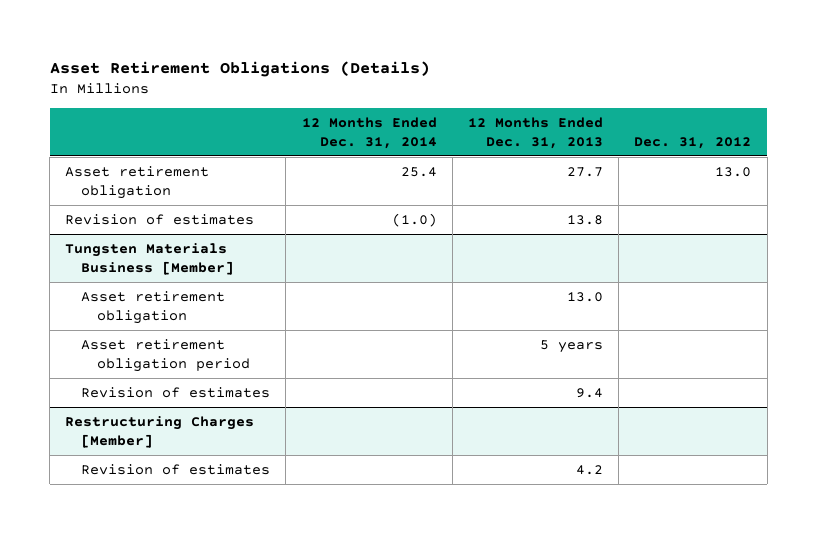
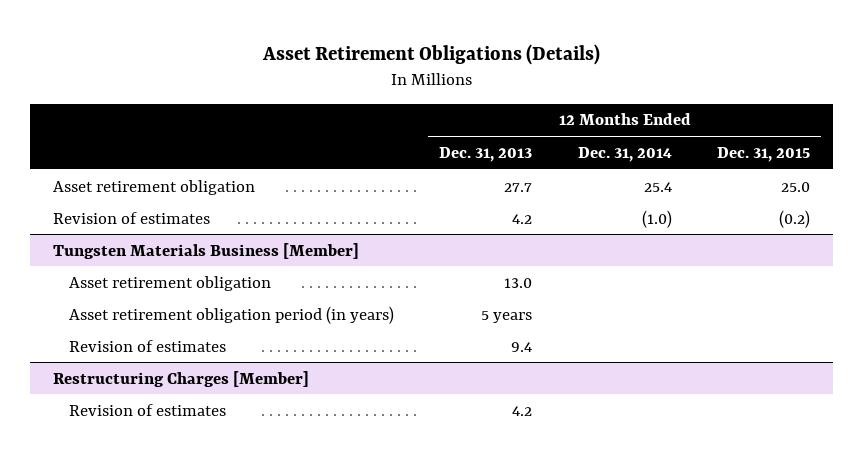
- | 12 Months Ended Dec. 31, 2014 | 12 Months Ended Dec. 31, 2013 | Dec. 31, 2012
+ | 12 Months Ended Dec. 31, 2013 | 12 Months Ended Dec. 31, 2014 | 12 Months Ended Dec. 31, 2015
- Revision of estimates | (1.0) | 13.8 |
+ Revision of estimates | 4.2 | (1.0) | (0.2)
@ Tungsten Materials Business [Member]
- Asset retirement obligation period | | 5 years |
+ Asset retirement obligation period (in years) | 5 years | |

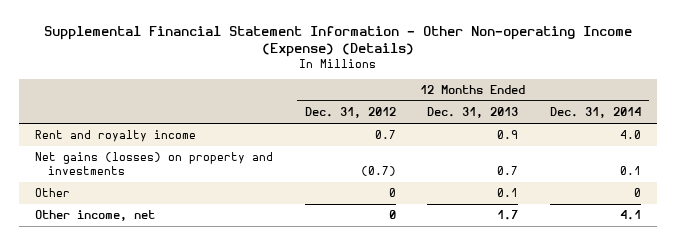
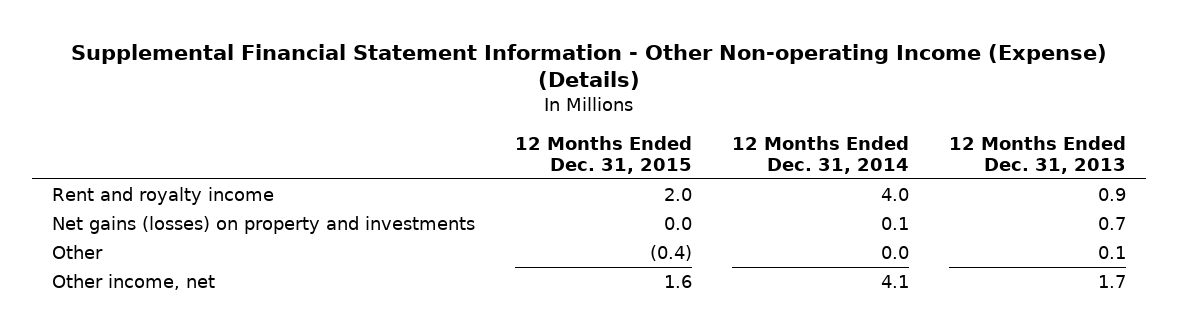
- | 12 Months Ended Dec. 31, 2012 | 12 Months Ended Dec. 31, 2013 | 12 Months Ended Dec. 31, 2014
+ | 12 Months Ended Dec. 31, 2015 | 12 Months Ended Dec. 31, 2014 | 12 Months Ended Dec. 31, 2013
- Other | 0 | 0.1 | 0
+ Other | (0.4) | 0.0 | 0.1

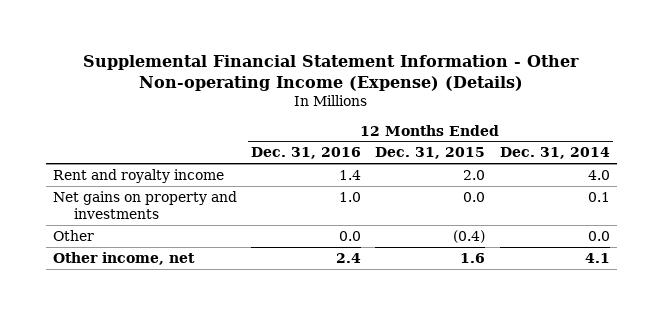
- | 12 Months Ended Dec. 31, 2015 | 12 Months Ended Dec. 31, 2014 | 12 Months Ended Dec. 31, 2013
+ | 12 Months Ended Dec. 31, 2016 | 12 Months Ended Dec. 31, 2015 | 12 Months Ended Dec. 31, 2014
- Net gains (losses) on property and investments | 0.0 | 0.1 | 0.7
+ Net gains on property and investments | 1.0 | 0.0 | 0.1

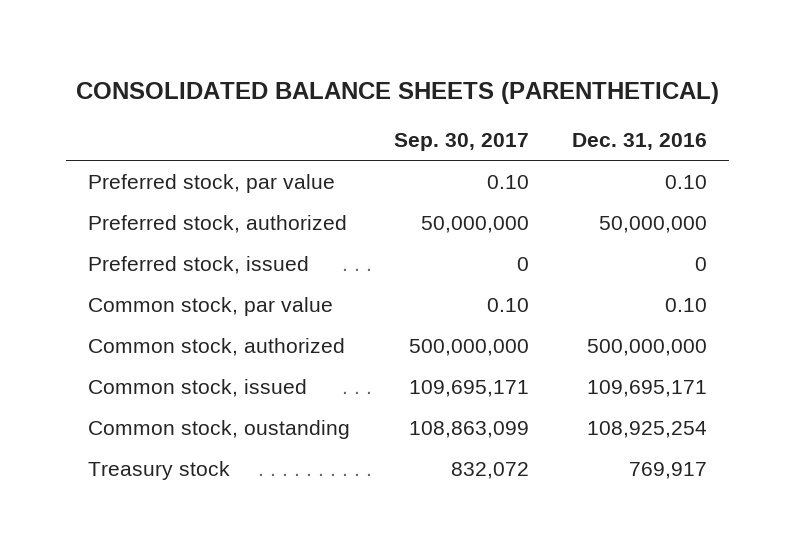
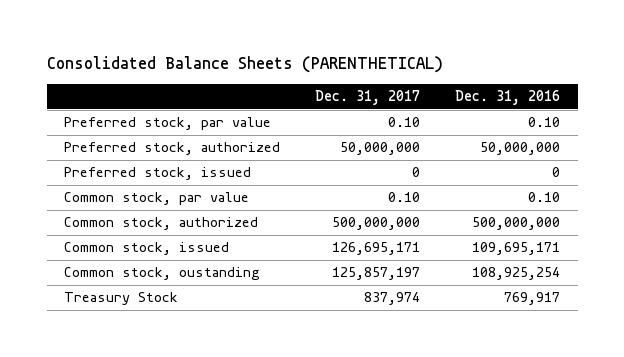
- CONSOLIDATED BALANCE SHEETS (PARENTHETICAL)
+ Consolidated Balance Sheets (PARENTHETICAL)
- | Sep. 30, 2017 | Dec. 31, 2016
+ | Dec. 31, 2017 | Dec. 31, 2016
- Treasury stock | 832,072 | 769,917
+ Treasury Stock | 837,974 | 769,917

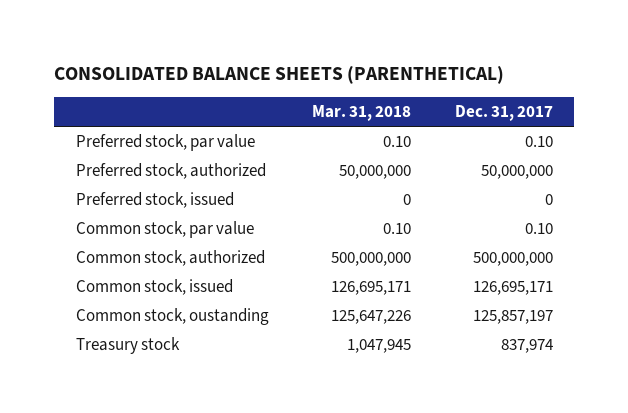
- Consolidated Balance Sheets (PARENTHETICAL)
+ CONSOLIDATED BALANCE SHEETS (PARENTHETICAL)
- | Dec. 31, 2017 | Dec. 31, 2016
+ | Mar. 31, 2018 | Dec. 31, 2017
- Treasury Stock | 837,974 | 769,917
+ Treasury stock | 1,047,945 | 837,974

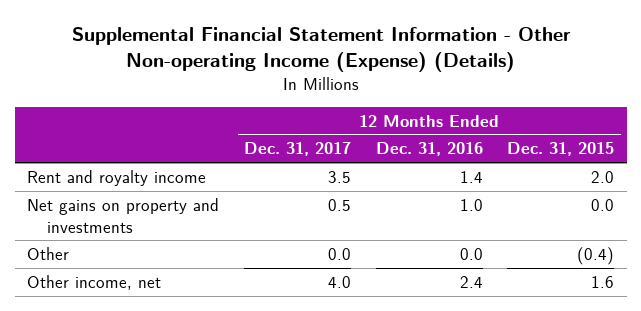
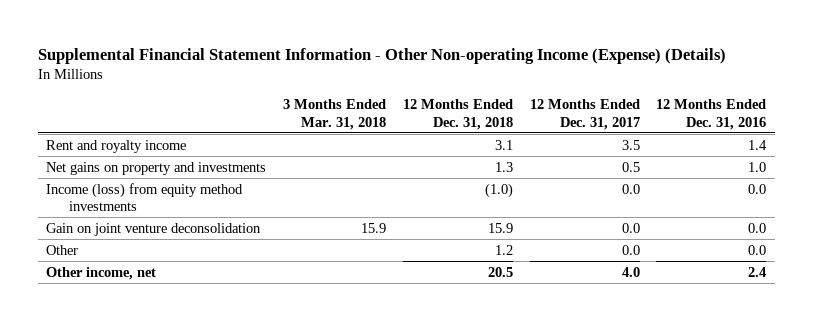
- | 12 Months Ended Dec. 31, 2017 | 12 Months Ended Dec. 31, 2016 | 12 Months Ended Dec. 31, 2015
+ | 3 Months Ended Mar. 31, 2018 | 12 Months Ended Dec. 31, 2018 | 12 Months Ended Dec. 31, 2017 | 12 Months Ended Dec. 31, 2016
+ Income (loss) from equity method investments | | (1.0) | 0.0 | 0.0
+ Gain on joint venture deconsolidation | 15.9 | 15.9 | 0.0 | 0.0

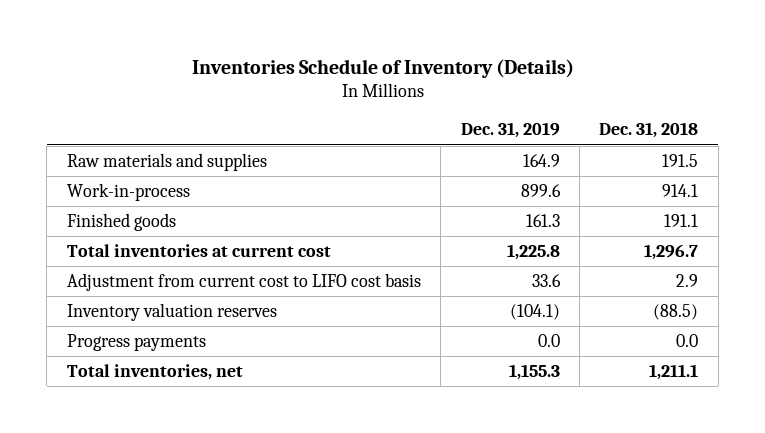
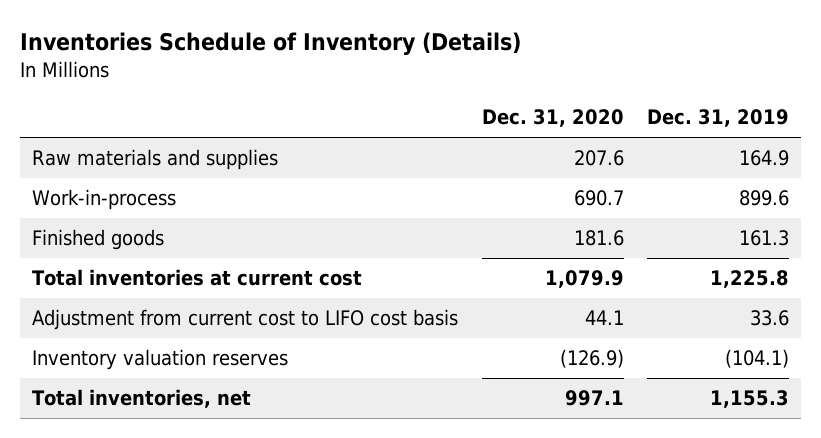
- | Dec. 31, 2019 | Dec. 31, 2018
+ | Dec. 31, 2020 | Dec. 31, 2019
- Progress payments | 0.0 | 0.0

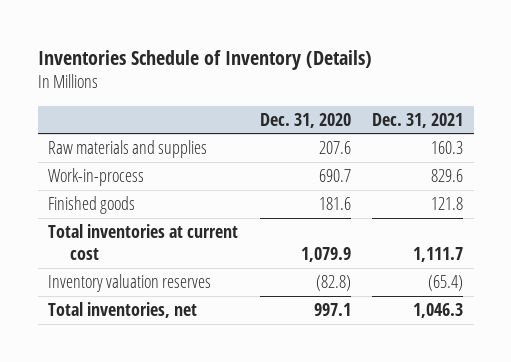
- | Dec. 31, 2020 | Dec. 31, 2019
+ | Dec. 31, 2020 | Dec. 31, 2021
- Adjustment from current cost to LIFO cost basis | 44.1 | 33.6
- Inventory valuation reserves | (126.9) | (104.1)
+ Inventory valuation reserves | (82.8) | (65.4)

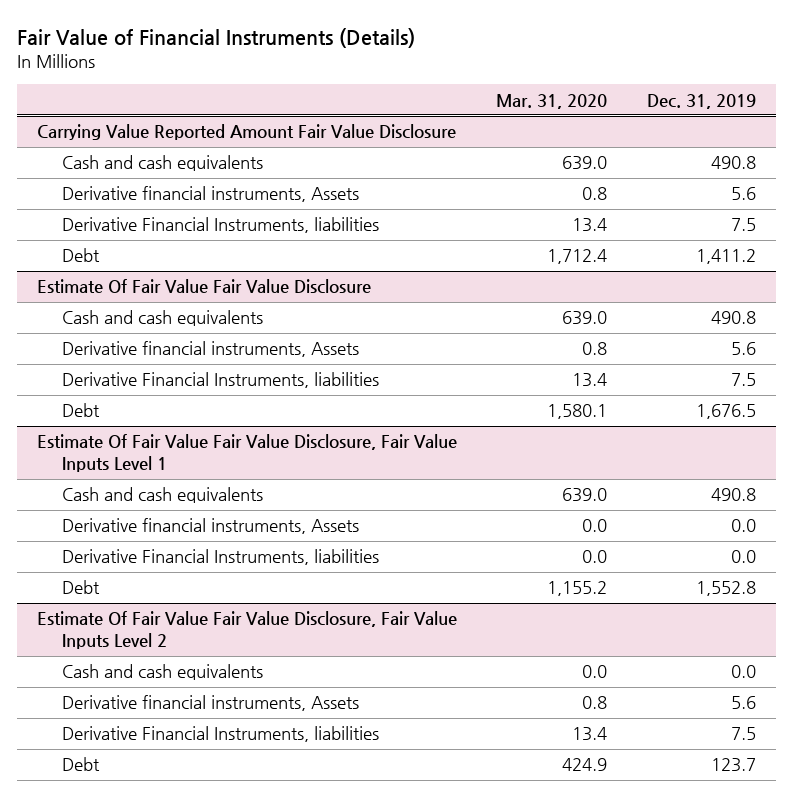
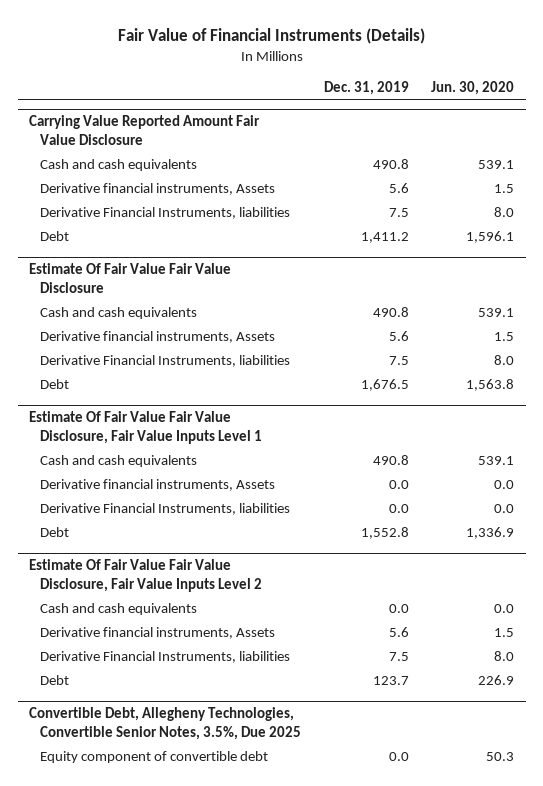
- | Mar. 31, 2020 | Dec. 31, 2019
+ | Dec. 31, 2019 | Jun. 30, 2020
+ Convertible Debt, Allegheny Technologies, Convertible Senior Notes, 3.5%, Due 2025
+ Equity component of convertible debt | 0.0 | 50.3

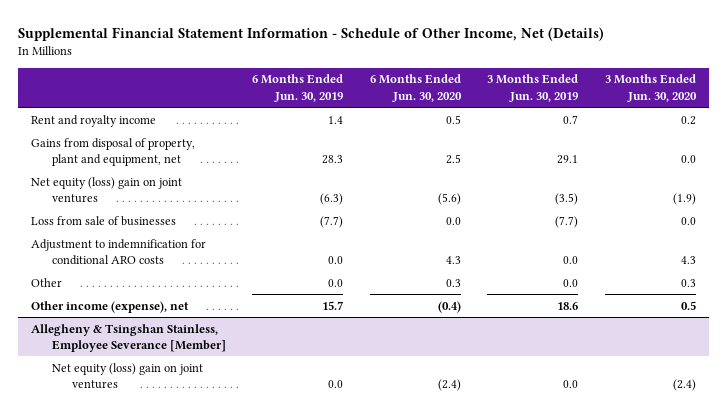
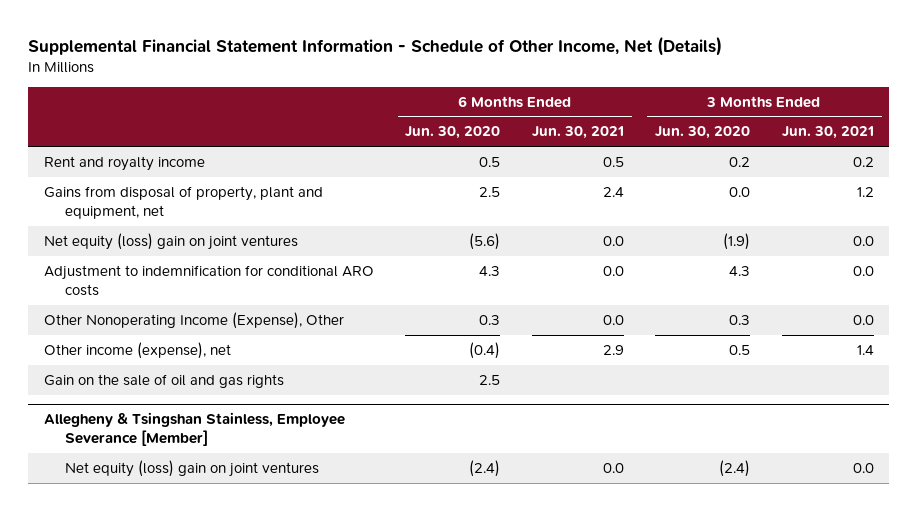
- | 6 Months Ended Jun. 30, 2019 | 6 Months Ended Jun. 30, 2020 | 3 Months Ended Jun. 30, 2019 | 3 Months Ended Jun. 30, 2020
+ | 6 Months Ended Jun. 30, 2020 | 6 Months Ended Jun. 30, 2021 | 3 Months Ended Jun. 30, 2020 | 3 Months Ended Jun. 30, 2021
- Loss from sale of businesses | (7.7) | 0.0 | (7.7) | 0.0
- Other | 0.0 | 0.3 | 0.0 | 0.3
+ Other Nonoperating Income (Expense), Other | 0.3 | 0.0 | 0.3 | 0.0
+ Gain on the sale of oil and gas rights | 2.5 | | |

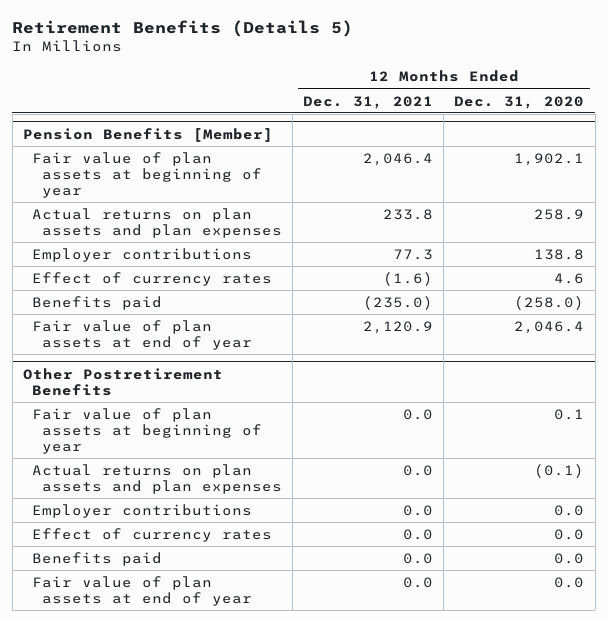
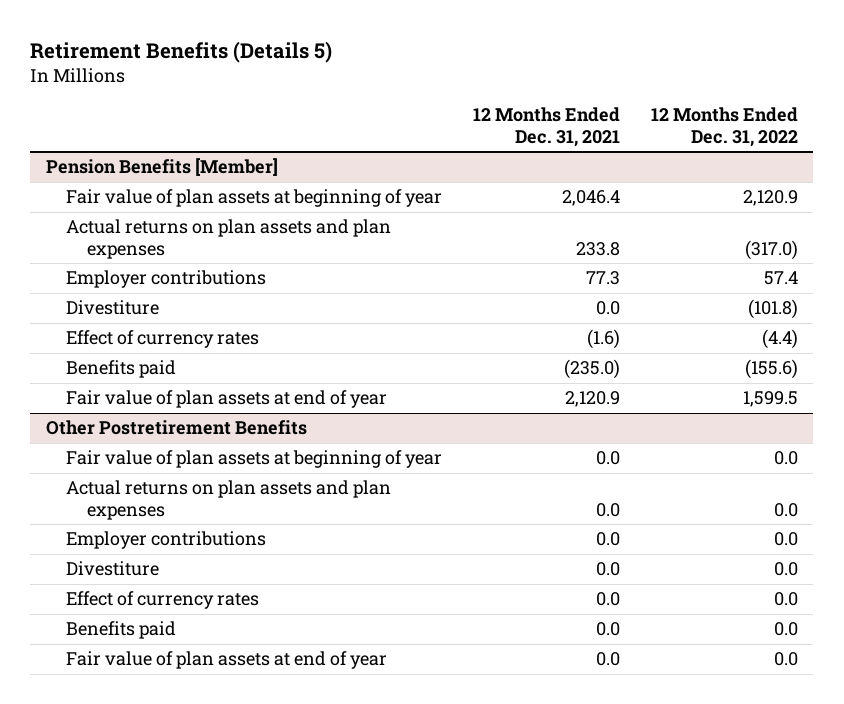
- | 12 Months Ended Dec. 31, 2021 | 12 Months Ended Dec. 31, 2020
+ | 12 Months Ended Dec. 31, 2021 | 12 Months Ended Dec. 31, 2022
@ Pension Benefits [Member]
+ Divestiture | 0.0 | (101.8)
@ Other Postretirement Benefits
+ Divestiture | 0.0 | 0.0

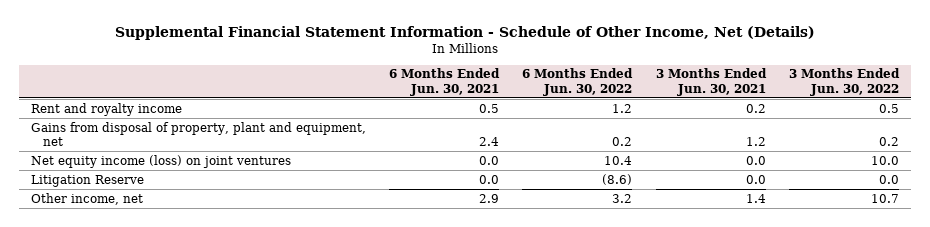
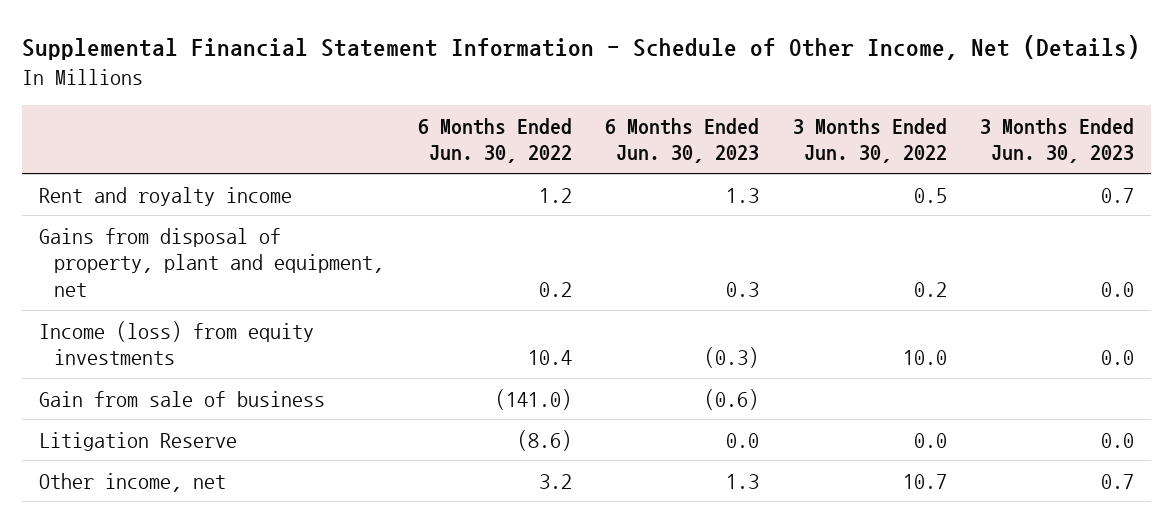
- | 6 Months Ended Jun. 30, 2021 | 6 Months Ended Jun. 30, 2022 | 3 Months Ended Jun. 30, 2021 | 3 Months Ended Jun. 30, 2022
+ | 6 Months Ended Jun. 30, 2022 | 6 Months Ended Jun. 30, 2023 | 3 Months Ended Jun. 30, 2022 | 3 Months Ended Jun. 30, 2023
- Net equity income (loss) on joint ventures | 0.0 | 10.4 | 0.0 | 10.0
+ Income (loss) from equity investments | 10.4 | (0.3) | 10.0 | 0.0
+ Gain from sale of business | (141.0) | (0.6) | |

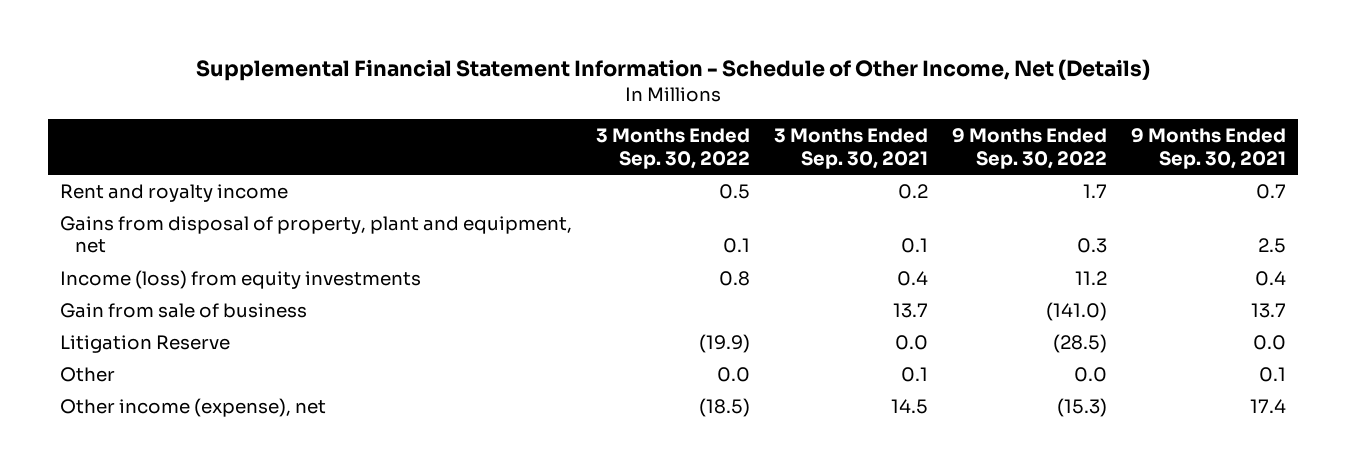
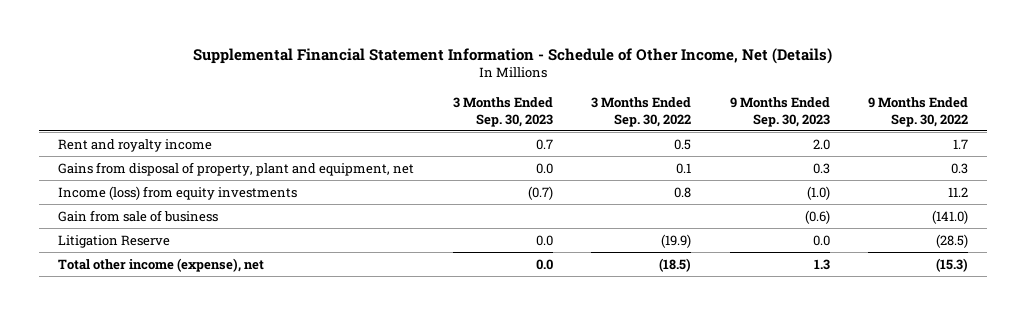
- | 3 Months Ended Sep. 30, 2022 | 3 Months Ended Sep. 30, 2021 | 9 Months Ended Sep. 30, 2022 | 9 Months Ended Sep. 30, 2021
+ | 3 Months Ended Sep. 30, 2023 | 3 Months Ended Sep. 30, 2022 | 9 Months Ended Sep. 30, 2023 | 9 Months Ended Sep. 30, 2022
- Other | 0.0 | 0.1 | 0.0 | 0.1
- Other income (expense), net | (18.5) | 14.5 | (15.3) | 17.4
+ Total other income (expense), net | 0.0 | (18.5) | 1.3 | (15.3)

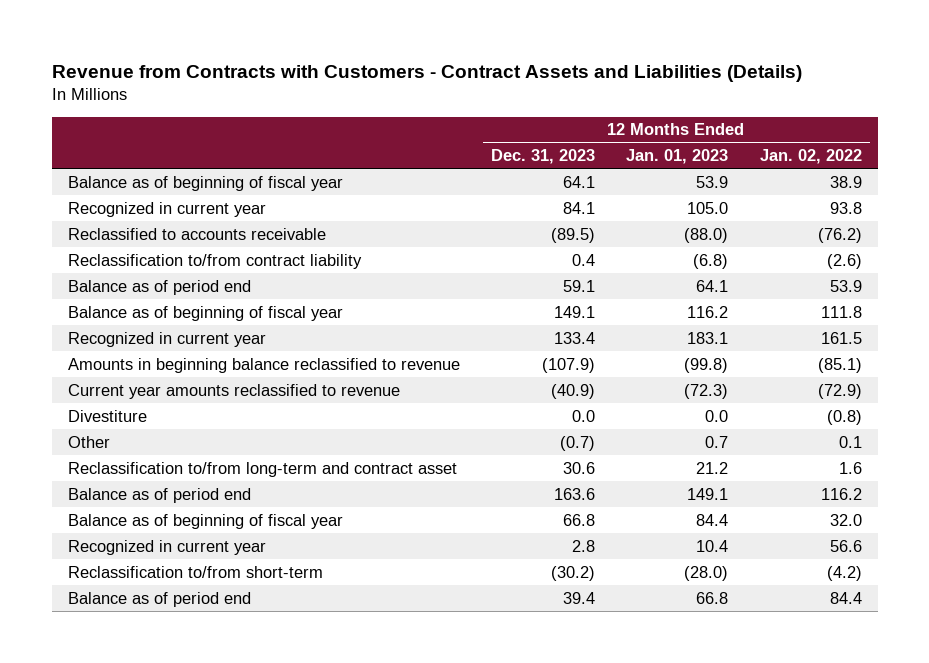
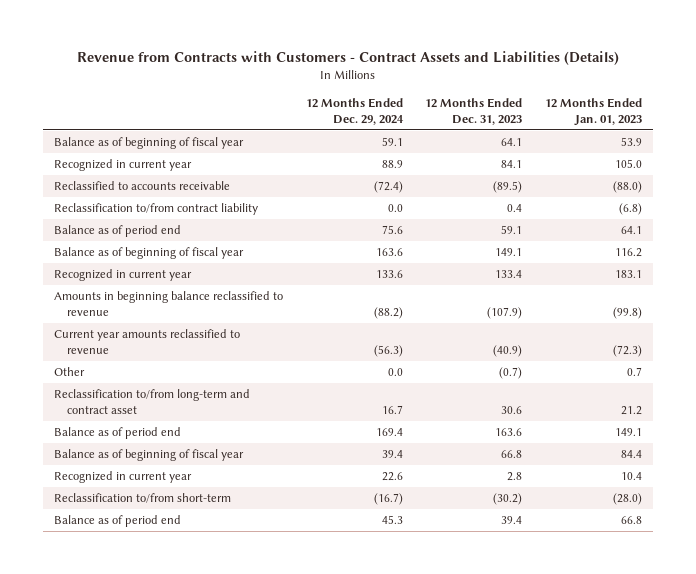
- | 12 Months Ended Dec. 31, 2023 | 12 Months Ended Jan. 01, 2023 | 12 Months Ended Jan. 02, 2022
+ | 12 Months Ended Dec. 29, 2024 | 12 Months Ended Dec. 31, 2023 | 12 Months Ended Jan. 01, 2023
- Divestiture | 0.0 | 0.0 | (0.8)

